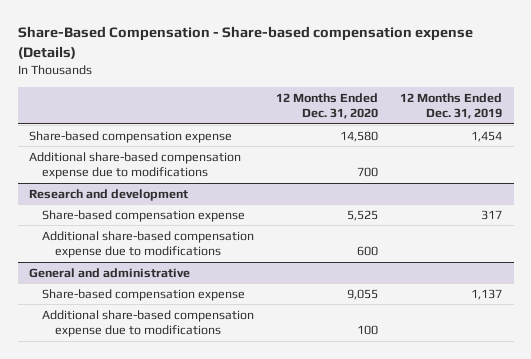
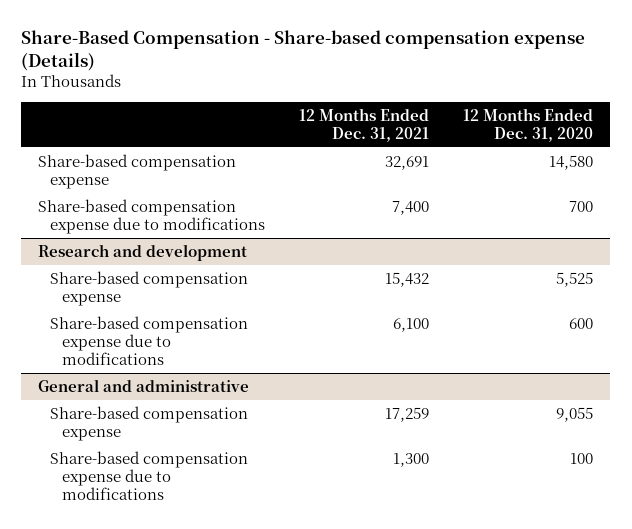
- | 12 Months Ended Dec. 31, 2020 | 12 Months Ended Dec. 31, 2019
+ | 12 Months Ended Dec. 31, 2021 | 12 Months Ended Dec. 31, 2020
- Additional share-based compensation expense due to modifications | 700 |
+ Share-based compensation expense due to modifications | 7,400 | 700
@ Research and development
- Additional share-based compensation expense due to modifications | 600 |
+ Share-based compensation expense due to modifications | 6,100 | 600
@ General and administrative
- Additional share-based compensation expense due to modifications | 100 |
+ Share-based compensation expense due to modifications | 1,300 | 100

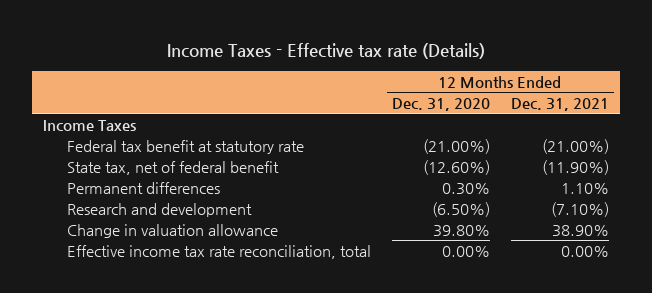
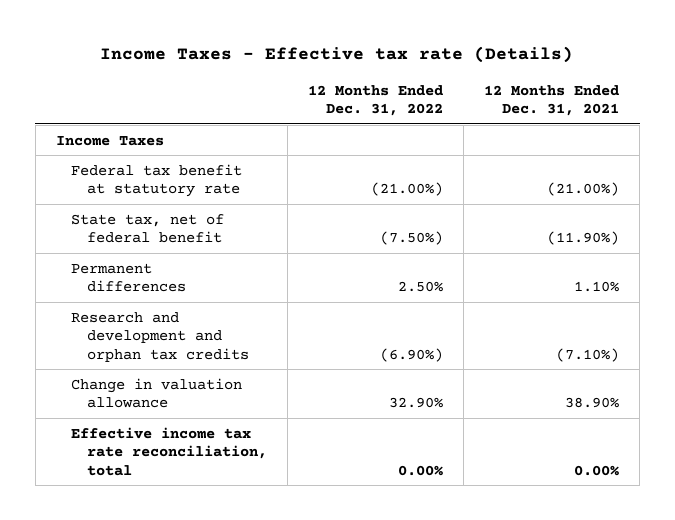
- | 12 Months Ended Dec. 31, 2020 | 12 Months Ended Dec. 31, 2021
+ | 12 Months Ended Dec. 31, 2022 | 12 Months Ended Dec. 31, 2021
- Research and development | (6.50%) | (7.10%)
+ Research and development and orphan tax credits | (6.90%) | (7.10%)

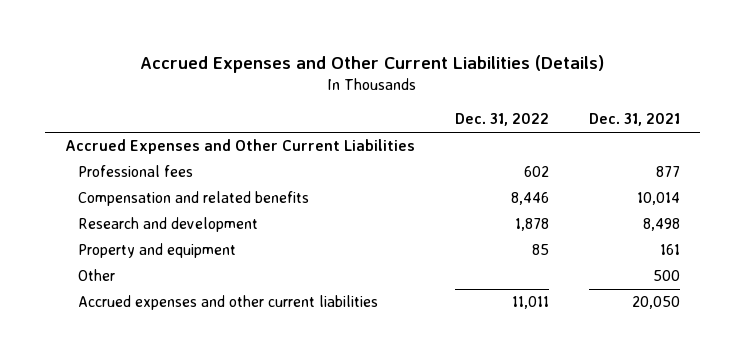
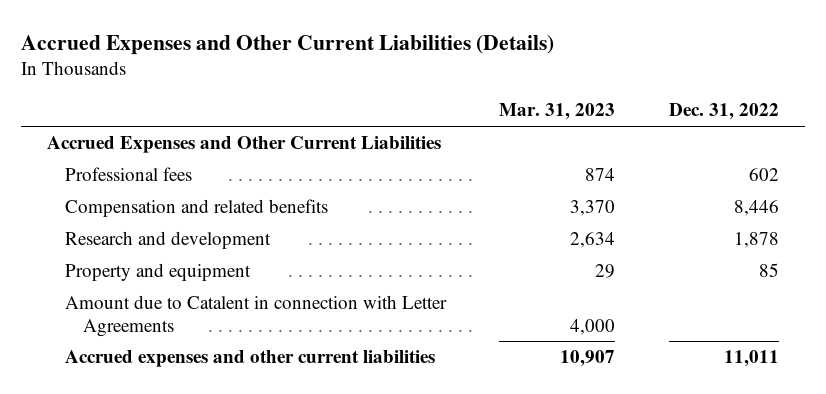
- | Dec. 31, 2022 | Dec. 31, 2021
+ | Mar. 31, 2023 | Dec. 31, 2022
- Other | | 500
+ Amount due to Catalent in connection with Letter Agreements | 4,000 |

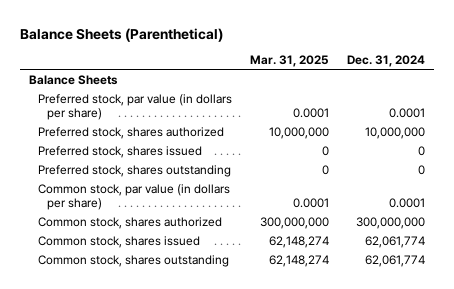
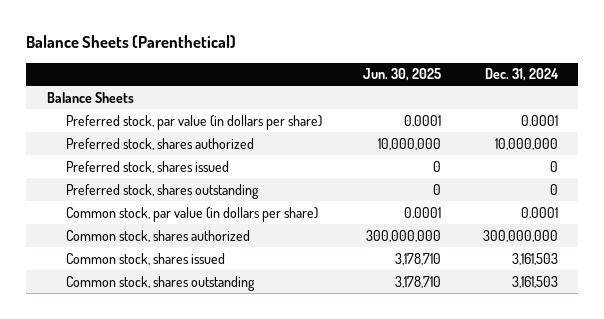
- | Mar. 31, 2025 | Dec. 31, 2024
+ | Jun. 30, 2025 | Dec. 31, 2024
- Common stock, shares issued | 62,148,274 | 62,061,774
- Common stock, shares outstanding | 62,148,274 | 62,061,774
+ Common stock, shares issued | 3,178,710 | 3,161,503
+ Common stock, shares outstanding | 3,178,710 | 3,161,503

